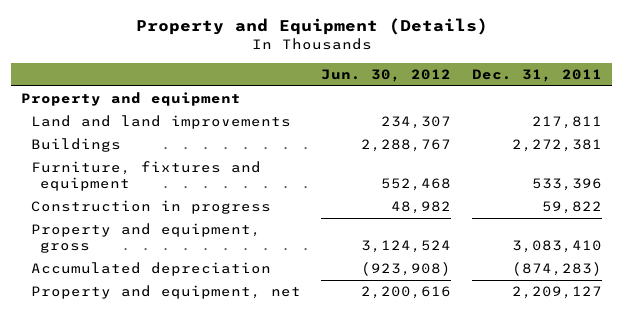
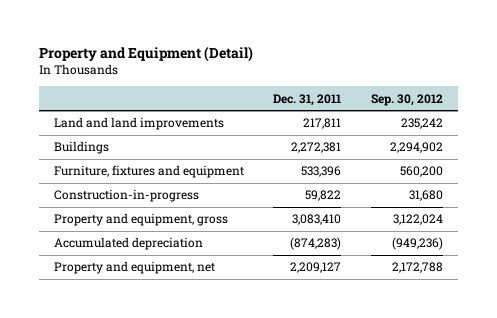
- Property and Equipment (Details)
+ Property and Equipment (Detail)
- | Jun. 30, 2012 | Dec. 31, 2011
+ | Dec. 31, 2011 | Sep. 30, 2012
- Property and equipment
- Construction in progress | 48,982 | 59,822
+ Construction-in-progress | 59,822 | 31,680

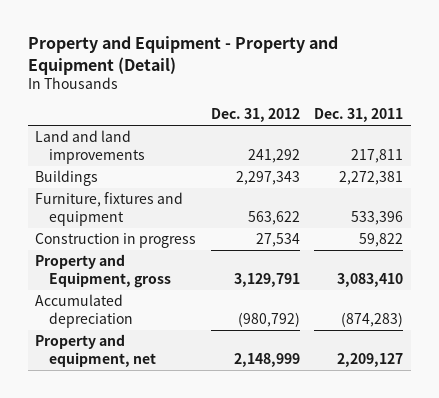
- Property and Equipment (Detail)
+ Property and Equipment - Property and Equipment (Detail)
- | Dec. 31, 2011 | Sep. 30, 2012
+ | Dec. 31, 2012 | Dec. 31, 2011
- Construction-in-progress | 59,822 | 31,680
- Property and equipment, gross | 3,083,410 | 3,122,024
+ Construction in progress | 27,534 | 59,822
+ Property and Equipment, gross | 3,129,791 | 3,083,410

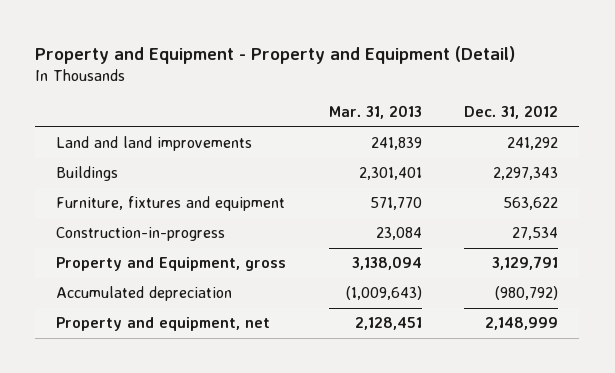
- | Dec. 31, 2012 | Dec. 31, 2011
+ | Mar. 31, 2013 | Dec. 31, 2012
- Construction in progress | 27,534 | 59,822
+ Construction-in-progress | 23,084 | 27,534

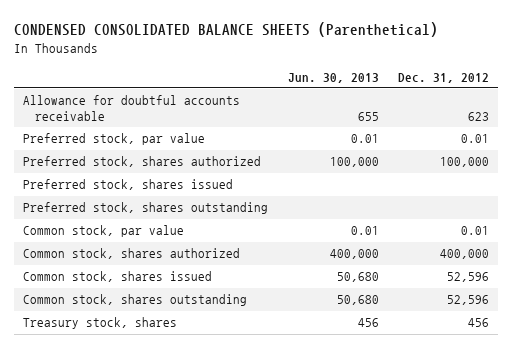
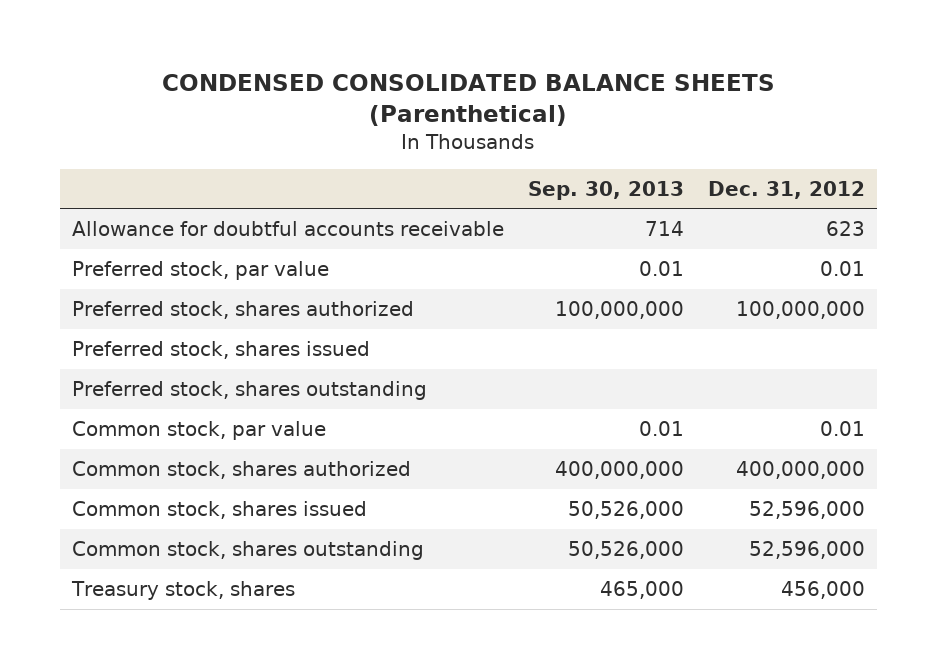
- | Jun. 30, 2013 | Dec. 31, 2012
+ | Sep. 30, 2013 | Dec. 31, 2012
- Preferred stock, shares authorized | 100,000 | 100,000
+ Preferred stock, shares authorized | 100,000,000 | 100,000,000
- Common stock, shares authorized | 400,000 | 400,000
- Common stock, shares issued | 50,680 | 52,596
- Common stock, shares outstanding | 50,680 | 52,596
- Treasury stock, shares | 456 | 456
+ Common stock, shares authorized | 400,000,000 | 400,000,000
+ Common stock, shares issued | 50,526,000 | 52,596,000
+ Common stock, shares outstanding | 50,526,000 | 52,596,000
+ Treasury stock, shares | 465,000 | 456,000

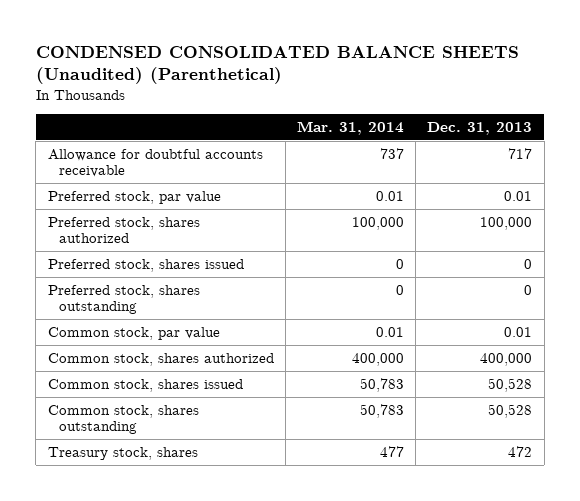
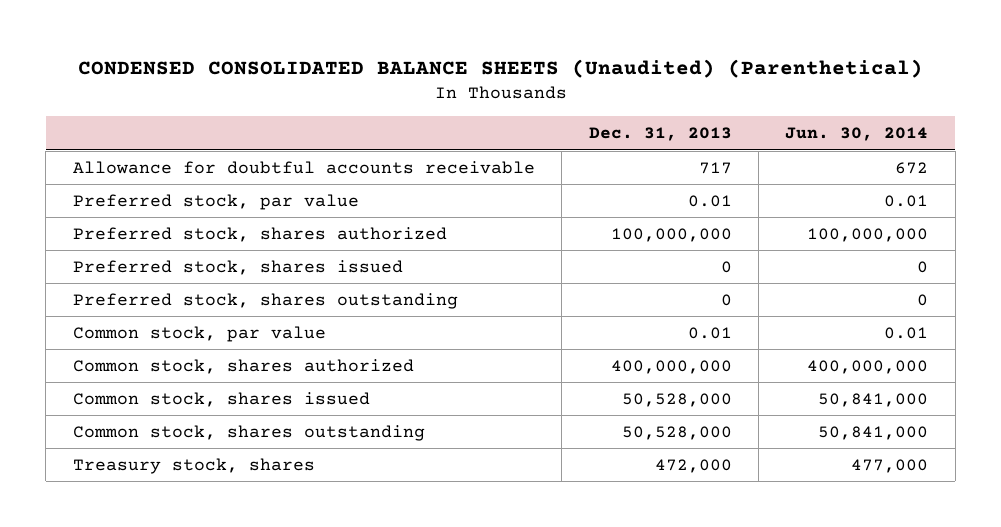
- | Mar. 31, 2014 | Dec. 31, 2013
+ | Dec. 31, 2013 | Jun. 30, 2014
- Preferred stock, shares authorized | 100,000 | 100,000
+ Preferred stock, shares authorized | 100,000,000 | 100,000,000
- Common stock, shares authorized | 400,000 | 400,000
- Common stock, shares issued | 50,783 | 50,528
- Common stock, shares outstanding | 50,783 | 50,528
- Treasury stock, shares | 477 | 472
+ Common stock, shares authorized | 400,000,000 | 400,000,000
+ Common stock, shares issued | 50,528,000 | 50,841,000
+ Common stock, shares outstanding | 50,528,000 | 50,841,000
+ Treasury stock, shares | 472,000 | 477,000

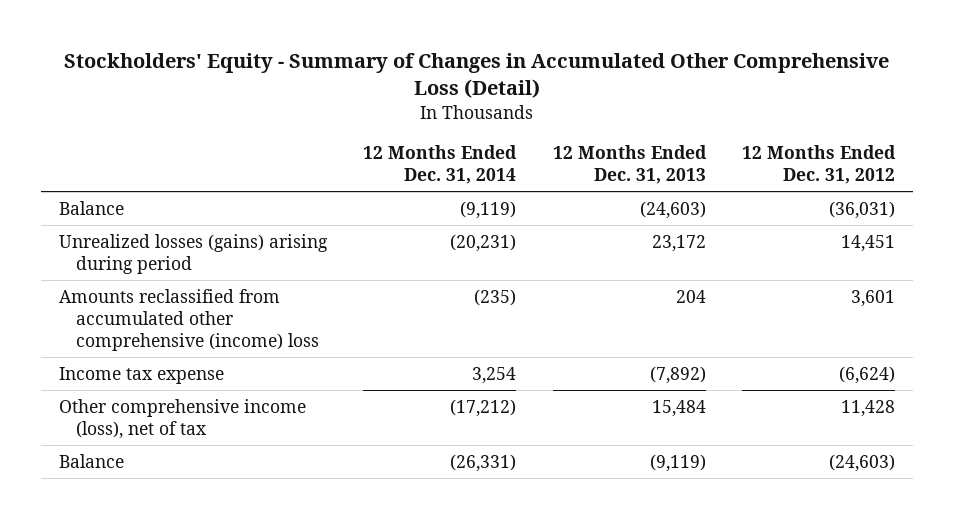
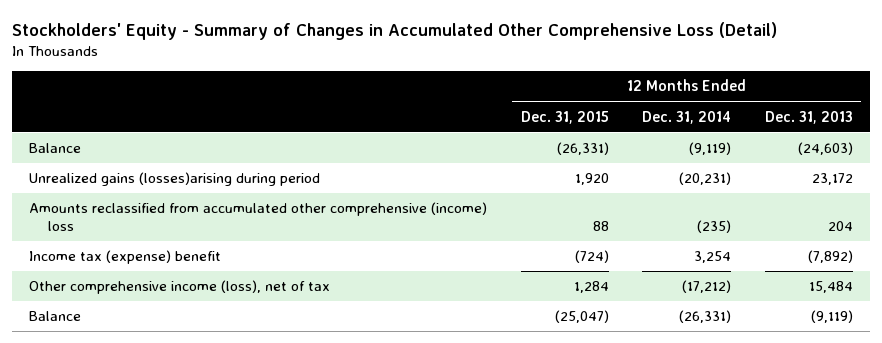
- | 12 Months Ended Dec. 31, 2014 | 12 Months Ended Dec. 31, 2013 | 12 Months Ended Dec. 31, 2012
+ | 12 Months Ended Dec. 31, 2015 | 12 Months Ended Dec. 31, 2014 | 12 Months Ended Dec. 31, 2013
- Unrealized losses (gains) arising during period | (20,231) | 23,172 | 14,451
+ Unrealized gains (losses)arising during period | 1,920 | (20,231) | 23,172
- Income tax expense | 3,254 | (7,892) | (6,624)
+ Income tax (expense) benefit | (724) | 3,254 | (7,892)

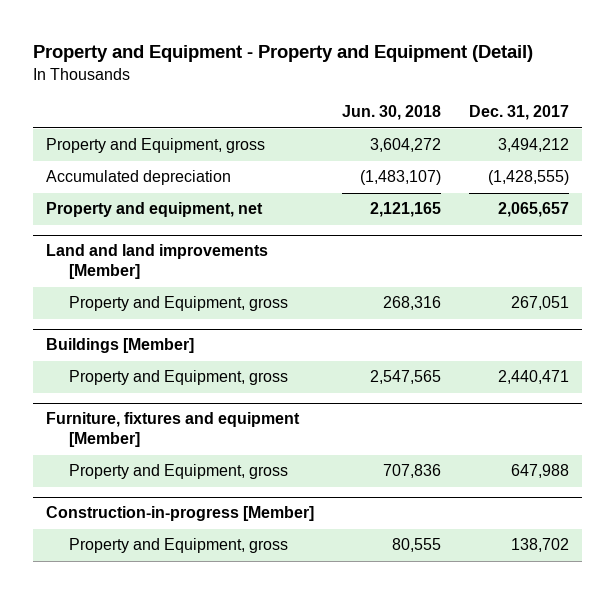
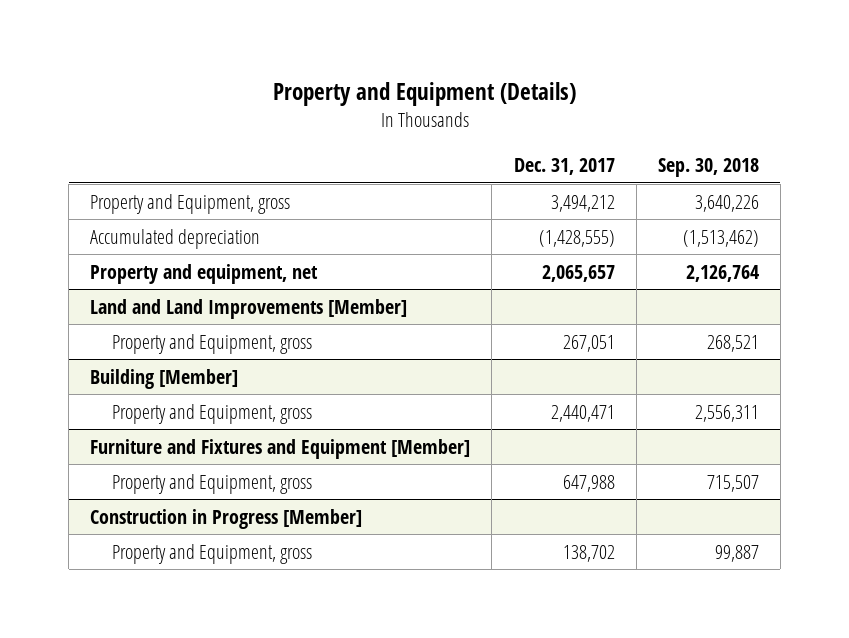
- Property and Equipment - Property and Equipment (Detail)
+ Property and Equipment (Details)
- | Jun. 30, 2018 | Dec. 31, 2017
+ | Dec. 31, 2017 | Sep. 30, 2018
- Land and land improvements [Member]
+ Land and Land Improvements [Member]
- Buildings [Member]
+ Building [Member]
- Furniture, fixtures and equipment [Member]
+ Furniture and Fixtures and Equipment [Member]
- Construction-in-progress [Member]
+ Construction in Progress [Member]

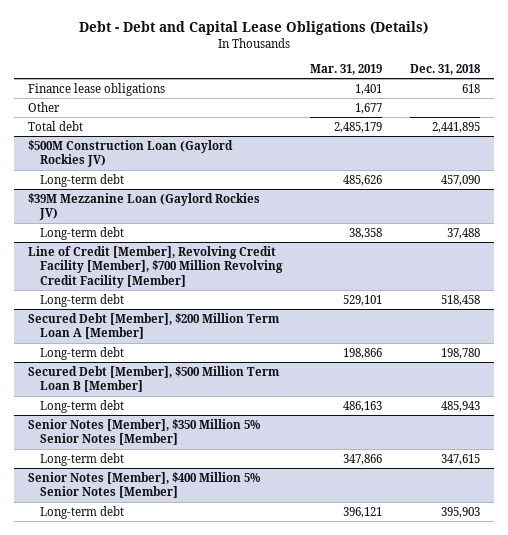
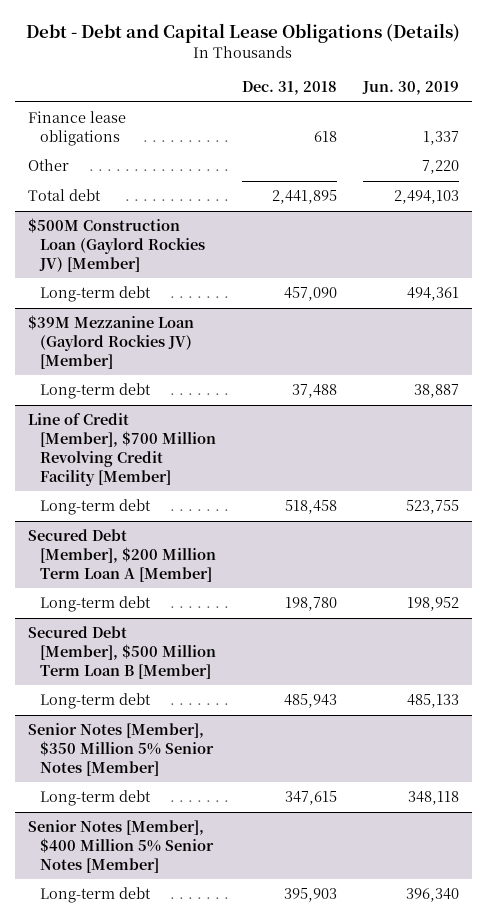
- | Mar. 31, 2019 | Dec. 31, 2018
+ | Dec. 31, 2018 | Jun. 30, 2019
- $500M Construction Loan (Gaylord Rockies JV)
+ $500M Construction Loan (Gaylord Rockies JV) [Member]
- $39M Mezzanine Loan (Gaylord Rockies JV)
+ $39M Mezzanine Loan (Gaylord Rockies JV) [Member]
- Line of Credit [Member], Revolving Credit Facility [Member], $700 Million Revolving Credit Facility [Member]
+ Line of Credit [Member], $700 Million Revolving Credit Facility [Member]

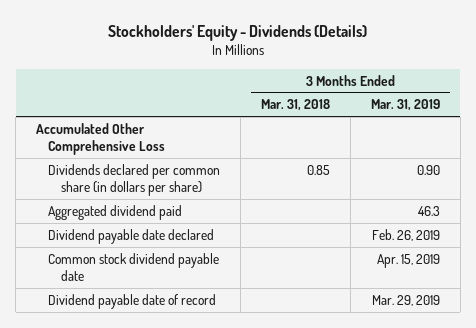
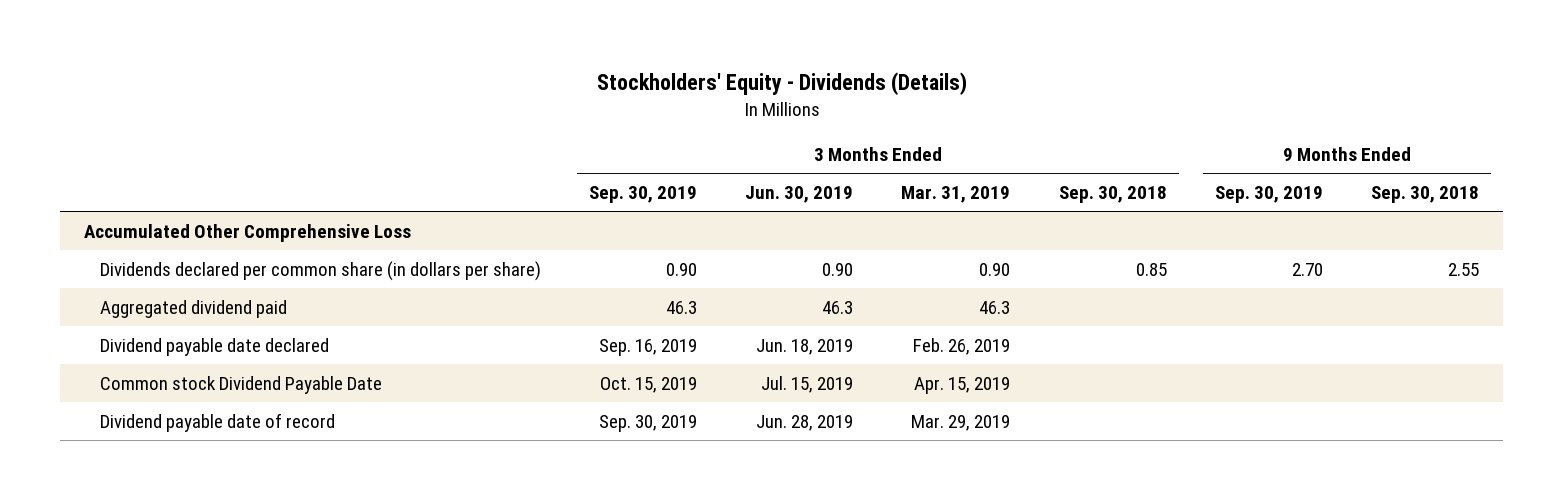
- | 3 Months Ended Mar. 31, 2018 | 3 Months Ended Mar. 31, 2019
+ | 3 Months Ended Sep. 30, 2019 | 3 Months Ended Jun. 30, 2019 | 3 Months Ended Mar. 31, 2019 | 3 Months Ended Sep. 30, 2018 | 9 Months Ended Sep. 30, 2019 | 9 Months Ended Sep. 30, 2018
- Common stock dividend payable date | | Apr. 15, 2019
+ Common stock Dividend Payable Date | Oct. 15, 2019 | Jul. 15, 2019 | Apr. 15, 2019 | | |

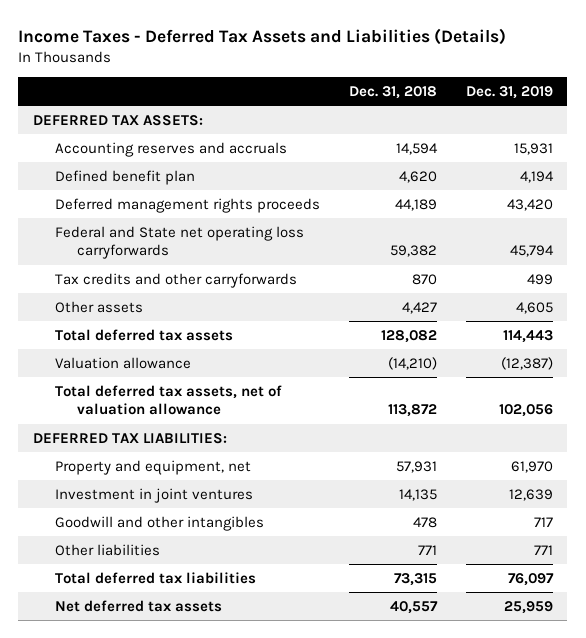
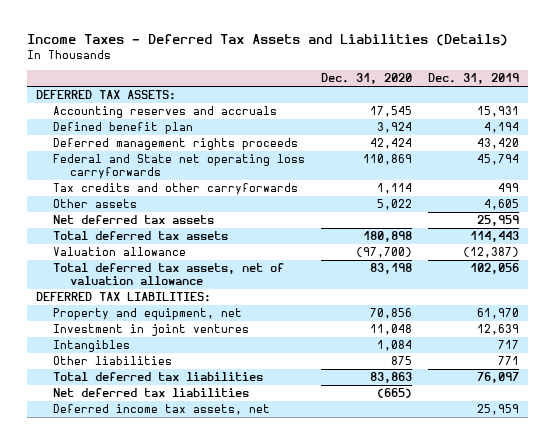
- | Dec. 31, 2018 | Dec. 31, 2019
+ | Dec. 31, 2020 | Dec. 31, 2019
moved up: Net deferred tax assets | | 25,959
- Goodwill and other intangibles | 478 | 717
+ Intangibles | 1,084 | 717
+ Net deferred tax liabilities | (665) |
+ Deferred income tax assets, net | | 25,959

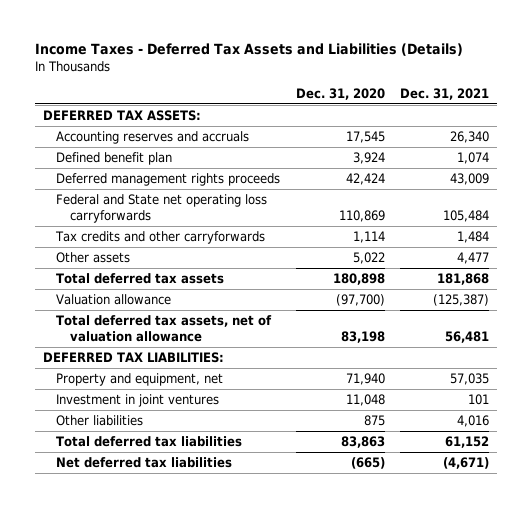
- | Dec. 31, 2020 | Dec. 31, 2019
+ | Dec. 31, 2020 | Dec. 31, 2021
- Net deferred tax assets | | 25,959
- Property and equipment, net | 70,856 | 61,970
+ Property and equipment, net | 71,940 | 57,035
- Intangibles | 1,084 | 717
- Deferred income tax assets, net | | 25,959

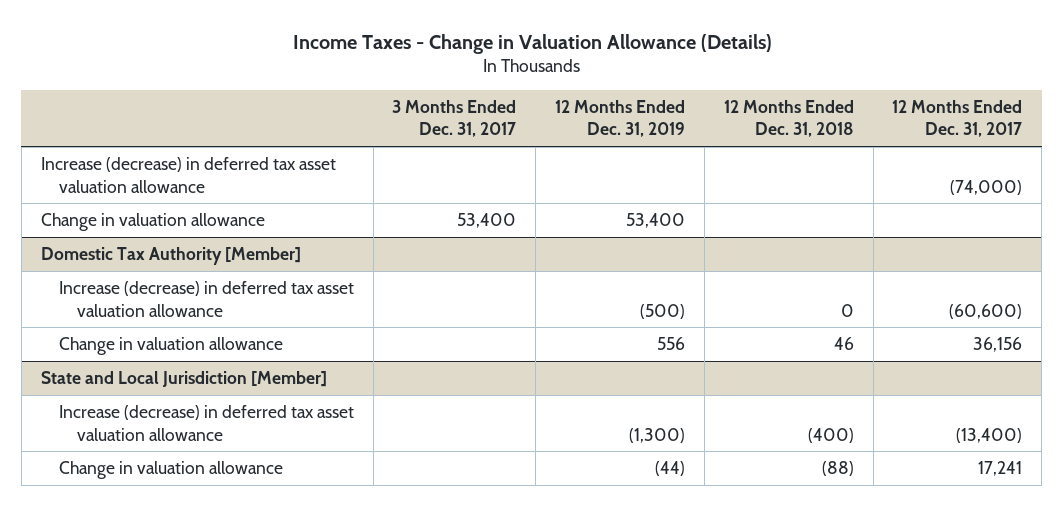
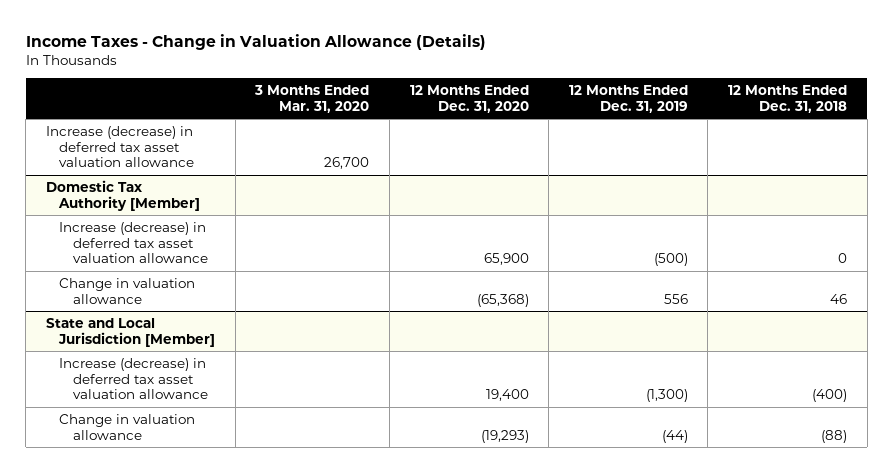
- | 3 Months Ended Dec. 31, 2017 | 12 Months Ended Dec. 31, 2019 | 12 Months Ended Dec. 31, 2018 | 12 Months Ended Dec. 31, 2017
+ | 3 Months Ended Mar. 31, 2020 | 12 Months Ended Dec. 31, 2020 | 12 Months Ended Dec. 31, 2019 | 12 Months Ended Dec. 31, 2018
- Change in valuation allowance | 53,400 | 53,400 | |

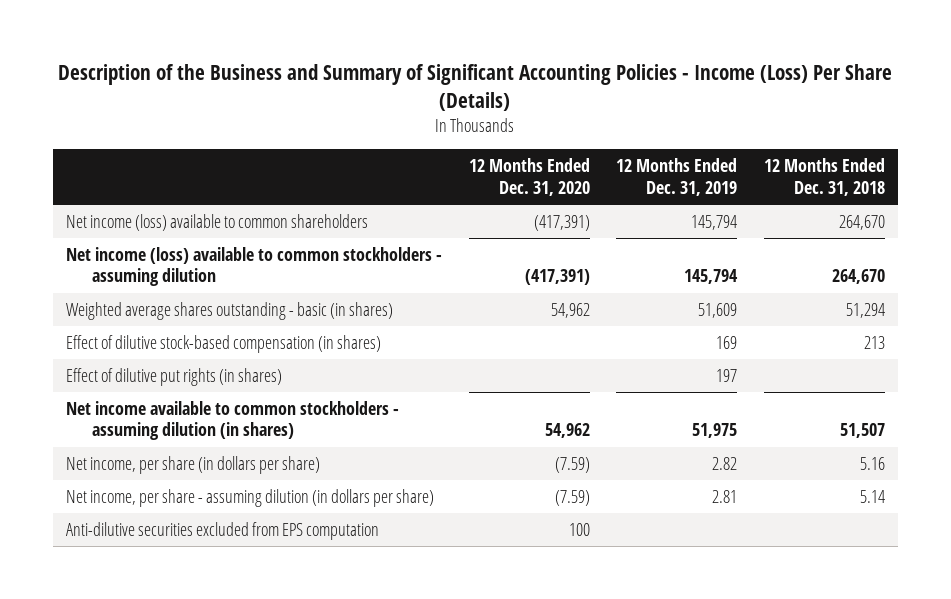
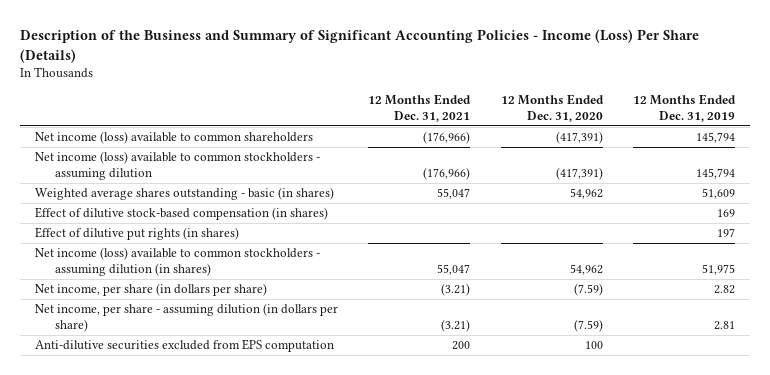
- | 12 Months Ended Dec. 31, 2020 | 12 Months Ended Dec. 31, 2019 | 12 Months Ended Dec. 31, 2018
+ | 12 Months Ended Dec. 31, 2021 | 12 Months Ended Dec. 31, 2020 | 12 Months Ended Dec. 31, 2019
- Net income available to common stockholders - assuming dilution (in shares) | 54,962 | 51,975 | 51,507
+ Net income (loss) available to common stockholders - assuming dilution (in shares) | 55,047 | 54,962 | 51,975

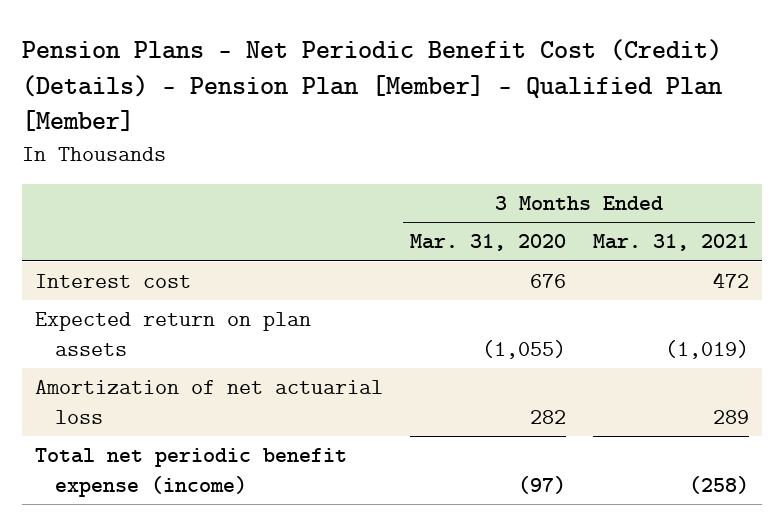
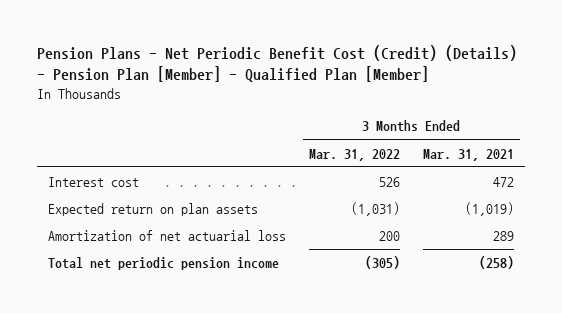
- | 3 Months Ended Mar. 31, 2020 | 3 Months Ended Mar. 31, 2021
+ | 3 Months Ended Mar. 31, 2022 | 3 Months Ended Mar. 31, 2021
- Total net periodic benefit expense (income) | (97) | (258)
+ Total net periodic pension income | (305) | (258)

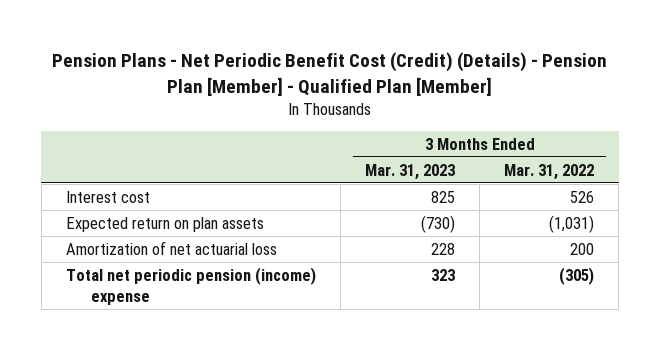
- | 3 Months Ended Mar. 31, 2022 | 3 Months Ended Mar. 31, 2021
+ | 3 Months Ended Mar. 31, 2023 | 3 Months Ended Mar. 31, 2022
- Total net periodic pension income | (305) | (258)
+ Total net periodic pension (income) expense | 323 | (305)

